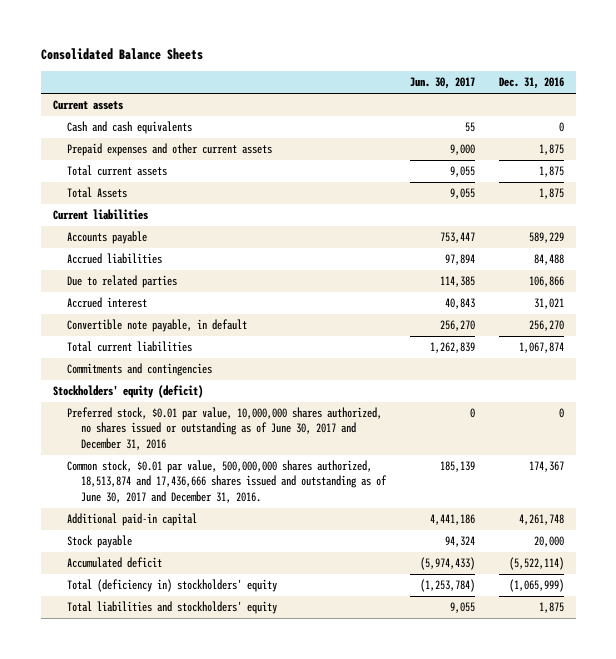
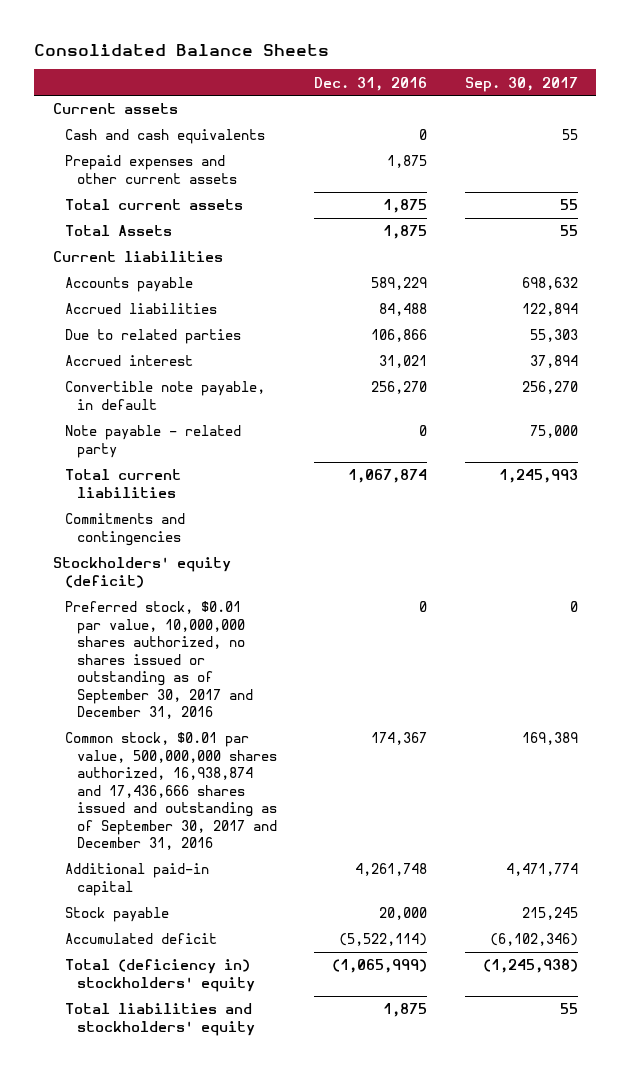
- | Jun. 30, 2017 | Dec. 31, 2016
+ | Dec. 31, 2016 | Sep. 30, 2017
+ Note payable - related party | 0 | 75,000
- Preferred stock, $0.01 par value, 10,000,000 shares authorized, no shares issued or outstanding as of June 30, 2017 and December 31, 2016 | 0 | 0
- Common stock, $0.01 par value, 500,000,000 shares authorized, 18,513,874 and 17,436,666 shares issued and outstanding as of June 30, 2017 and December 31, 2016. | 185,139 | 174,367
+ Preferred stock, $0.01 par value, 10,000,000 shares authorized, no shares issued or outstanding as of September 30, 2017 and December 31, 2016 | 0 | 0
+ Common stock, $0.01 par value, 500,000,000 shares authorized, 16,938,874 and 17,436,666 shares issued and outstanding as of September 30, 2017 and December 31, 2016 | 174,367 | 169,389

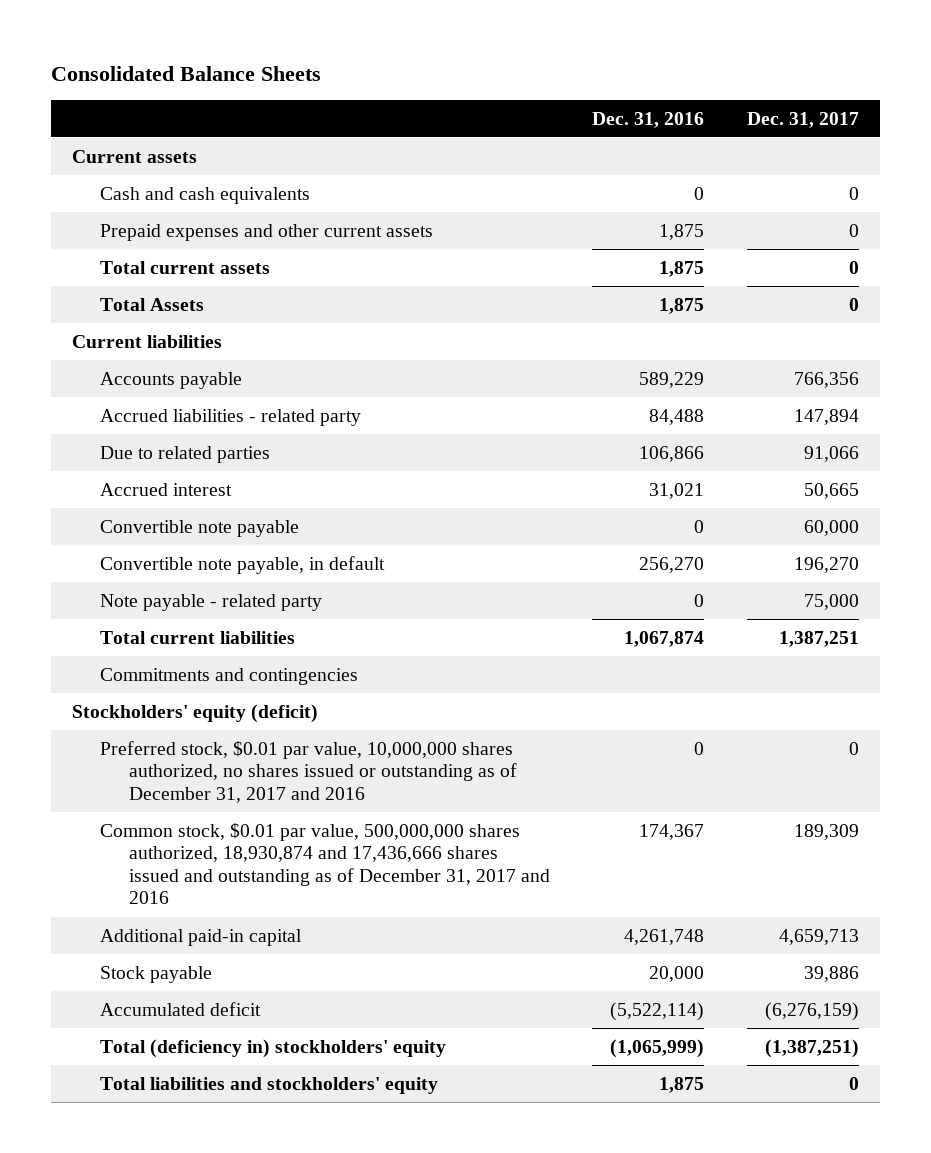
- | Dec. 31, 2016 | Sep. 30, 2017
+ | Dec. 31, 2016 | Dec. 31, 2017
- Accrued liabilities | 84,488 | 122,894
+ Accrued liabilities - related party | 84,488 | 147,894
+ Convertible note payable | 0 | 60,000
- Preferred stock, $0.01 par value, 10,000,000 shares authorized, no shares issued or outstanding as of September 30, 2017 and December 31, 2016 | 0 | 0
- Common stock, $0.01 par value, 500,000,000 shares authorized, 16,938,874 and 17,436,666 shares issued and outstanding as of September 30, 2017 and December 31, 2016 | 174,367 | 169,389
+ Preferred stock, $0.01 par value, 10,000,000 shares authorized, no shares issued or outstanding as of December 31, 2017 and 2016 | 0 | 0
+ Common stock, $0.01 par value, 500,000,000 shares authorized, 18,930,874 and 17,436,666 shares issued and outstanding as of December 31, 2017 and 2016 | 174,367 | 189,309

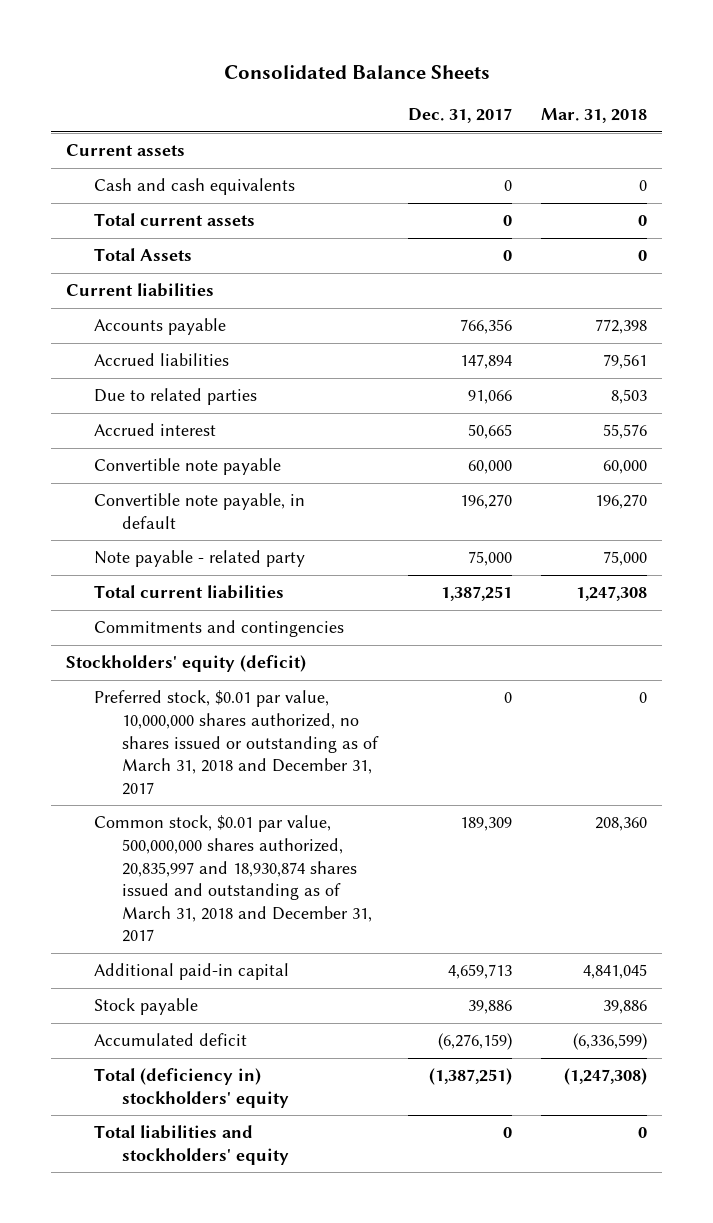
- | Dec. 31, 2016 | Dec. 31, 2017
+ | Dec. 31, 2017 | Mar. 31, 2018
- Prepaid expenses and other current assets | 1,875 | 0
- Accrued liabilities - related party | 84,488 | 147,894
+ Accrued liabilities | 147,894 | 79,561
- Preferred stock, $0.01 par value, 10,000,000 shares authorized, no shares issued or outstanding as of December 31, 2017 and 2016 | 0 | 0
- Common stock, $0.01 par value, 500,000,000 shares authorized, 18,930,874 and 17,436,666 shares issued and outstanding as of December 31, 2017 and 2016 | 174,367 | 189,309
+ Preferred stock, $0.01 par value, 10,000,000 shares authorized, no shares issued or outstanding as of March 31, 2018 and December 31, 2017 | 0 | 0
+ Common stock, $0.01 par value, 500,000,000 shares authorized, 20,835,997 and 18,930,874 shares issued and outstanding as of March 31, 2018 and December 31, 2017 | 189,309 | 208,360

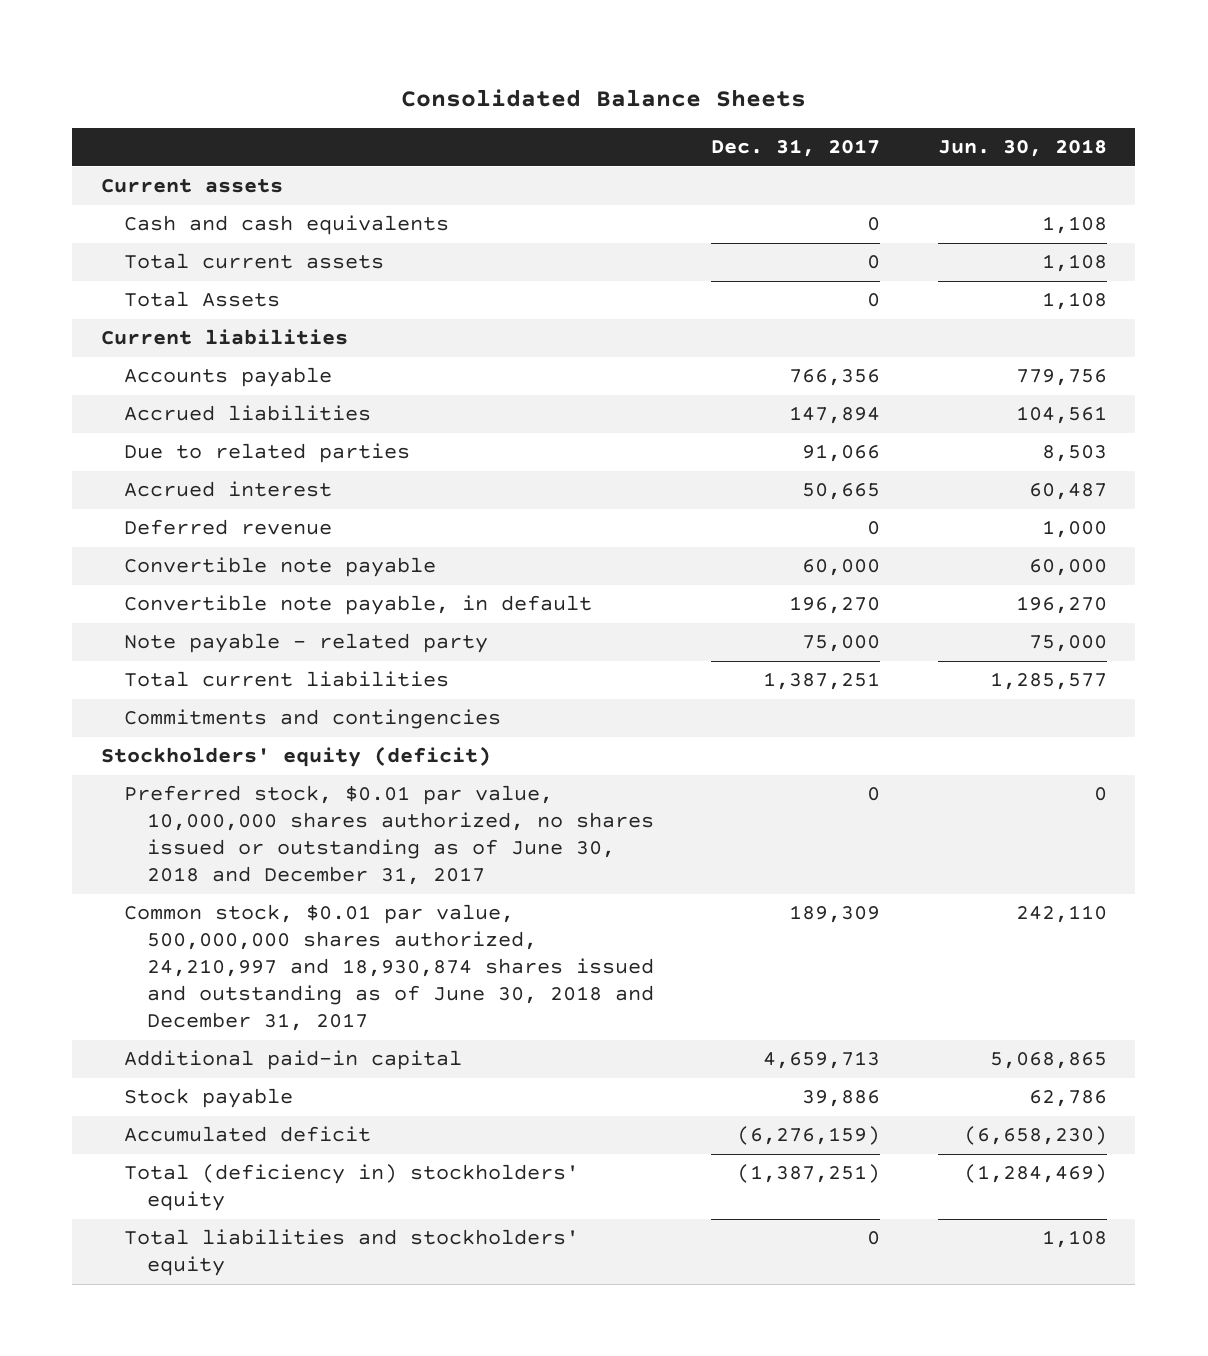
- | Dec. 31, 2017 | Mar. 31, 2018
+ | Dec. 31, 2017 | Jun. 30, 2018
+ Deferred revenue | 0 | 1,000
- Preferred stock, $0.01 par value, 10,000,000 shares authorized, no shares issued or outstanding as of March 31, 2018 and December 31, 2017 | 0 | 0
- Common stock, $0.01 par value, 500,000,000 shares authorized, 20,835,997 and 18,930,874 shares issued and outstanding as of March 31, 2018 and December 31, 2017 | 189,309 | 208,360
+ Preferred stock, $0.01 par value, 10,000,000 shares authorized, no shares issued or outstanding as of June 30, 2018 and December 31, 2017 | 0 | 0
+ Common stock, $0.01 par value, 500,000,000 shares authorized, 24,210,997 and 18,930,874 shares issued and outstanding as of June 30, 2018 and December 31, 2017 | 189,309 | 242,110

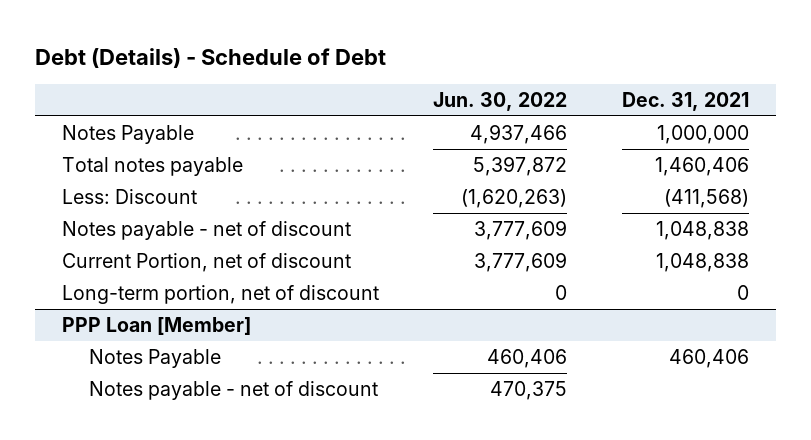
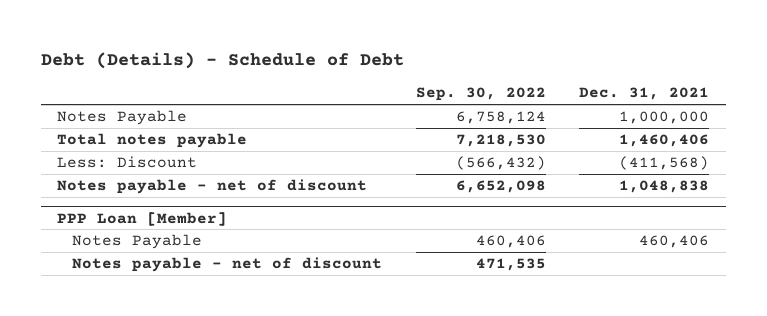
- | Jun. 30, 2022 | Dec. 31, 2021
+ | Sep. 30, 2022 | Dec. 31, 2021
- Current Portion, net of discount | 3,777,609 | 1,048,838
- Long-term portion, net of discount | 0 | 0

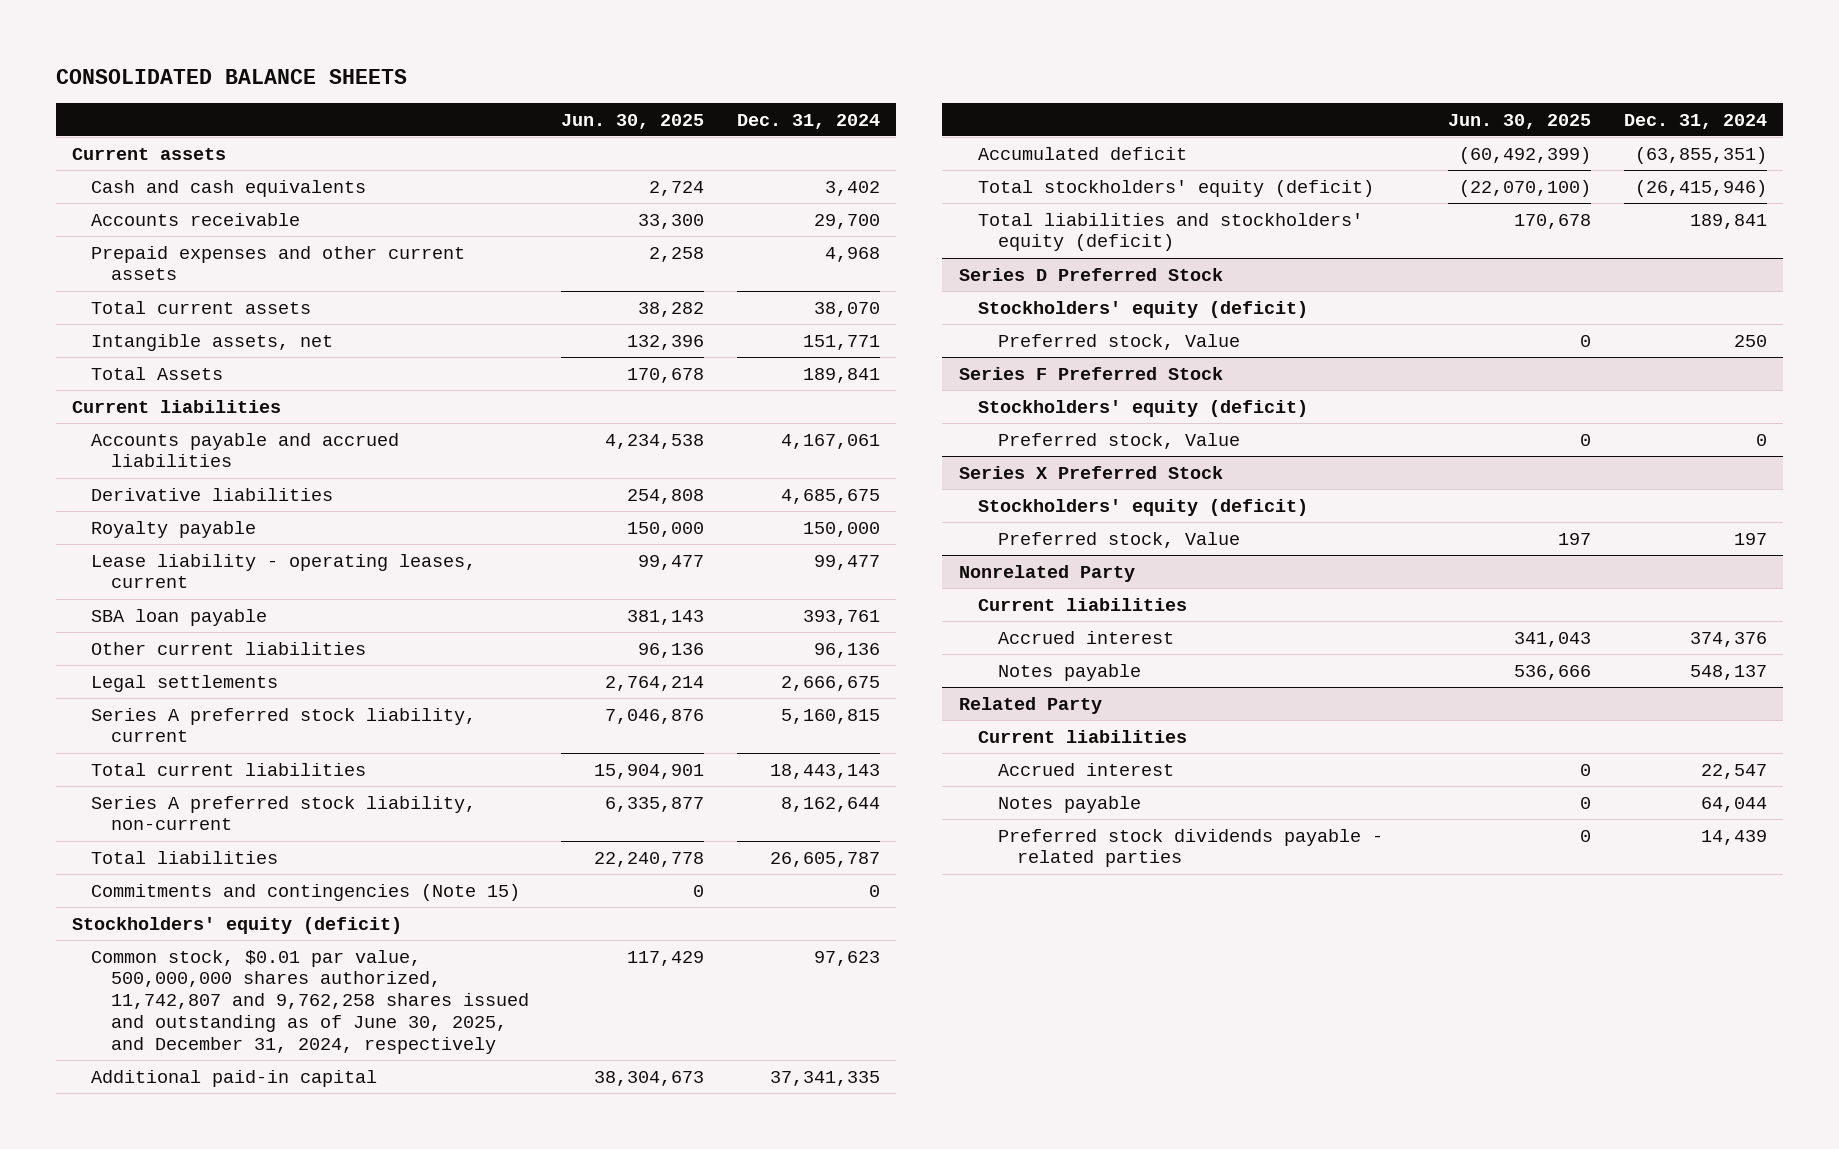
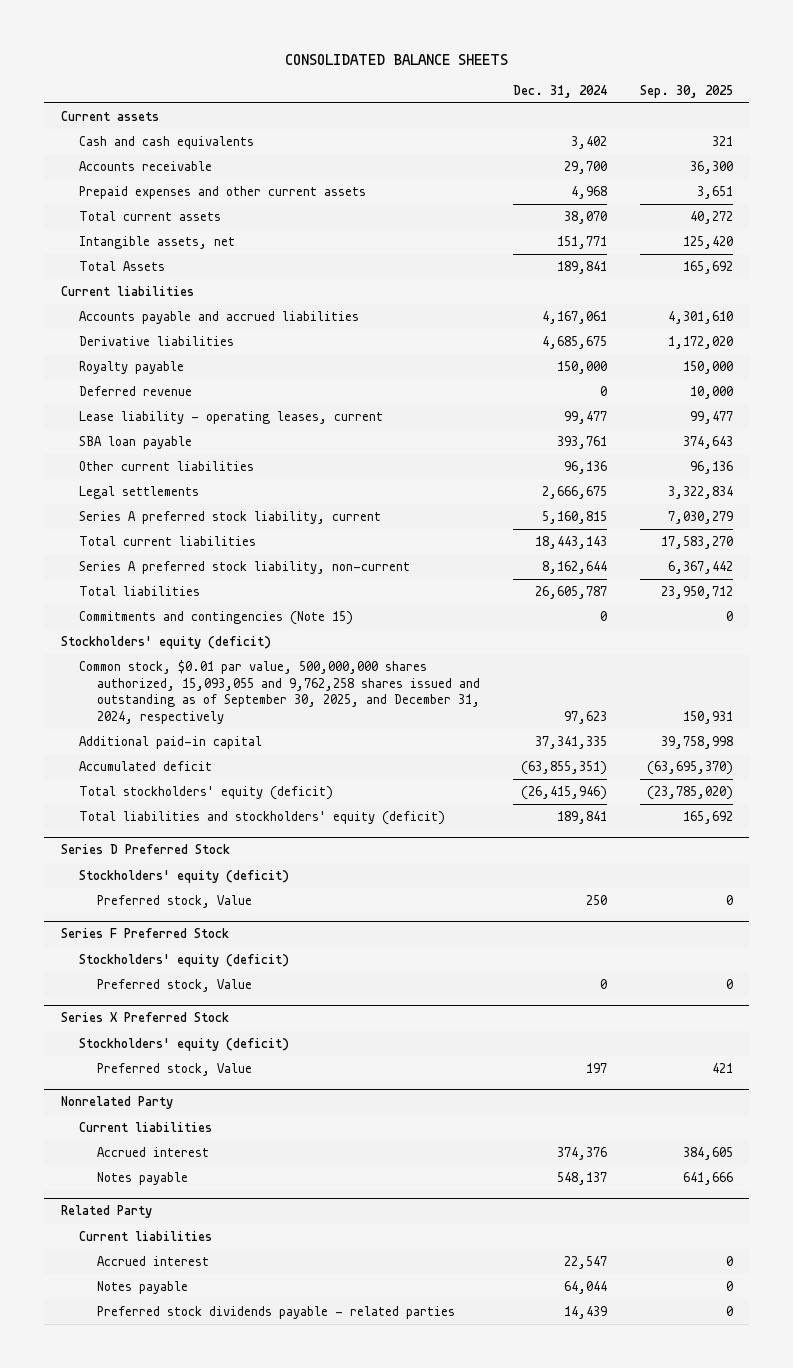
- | Jun. 30, 2025 | Dec. 31, 2024
+ | Dec. 31, 2024 | Sep. 30, 2025
+ Deferred revenue | 0 | 10,000
- Common stock, $0.01 par value, 500,000,000 shares authorized, 11,742,807 and 9,762,258 shares issued and outstanding as of June 30, 2025, and December 31, 2024, respectively | 117,429 | 97,623
+ Common stock, $0.01 par value, 500,000,000 shares authorized, 15,093,055 and 9,762,258 shares issued and outstanding as of September 30, 2025, and December 31, 2024, respectively | 97,623 | 150,931

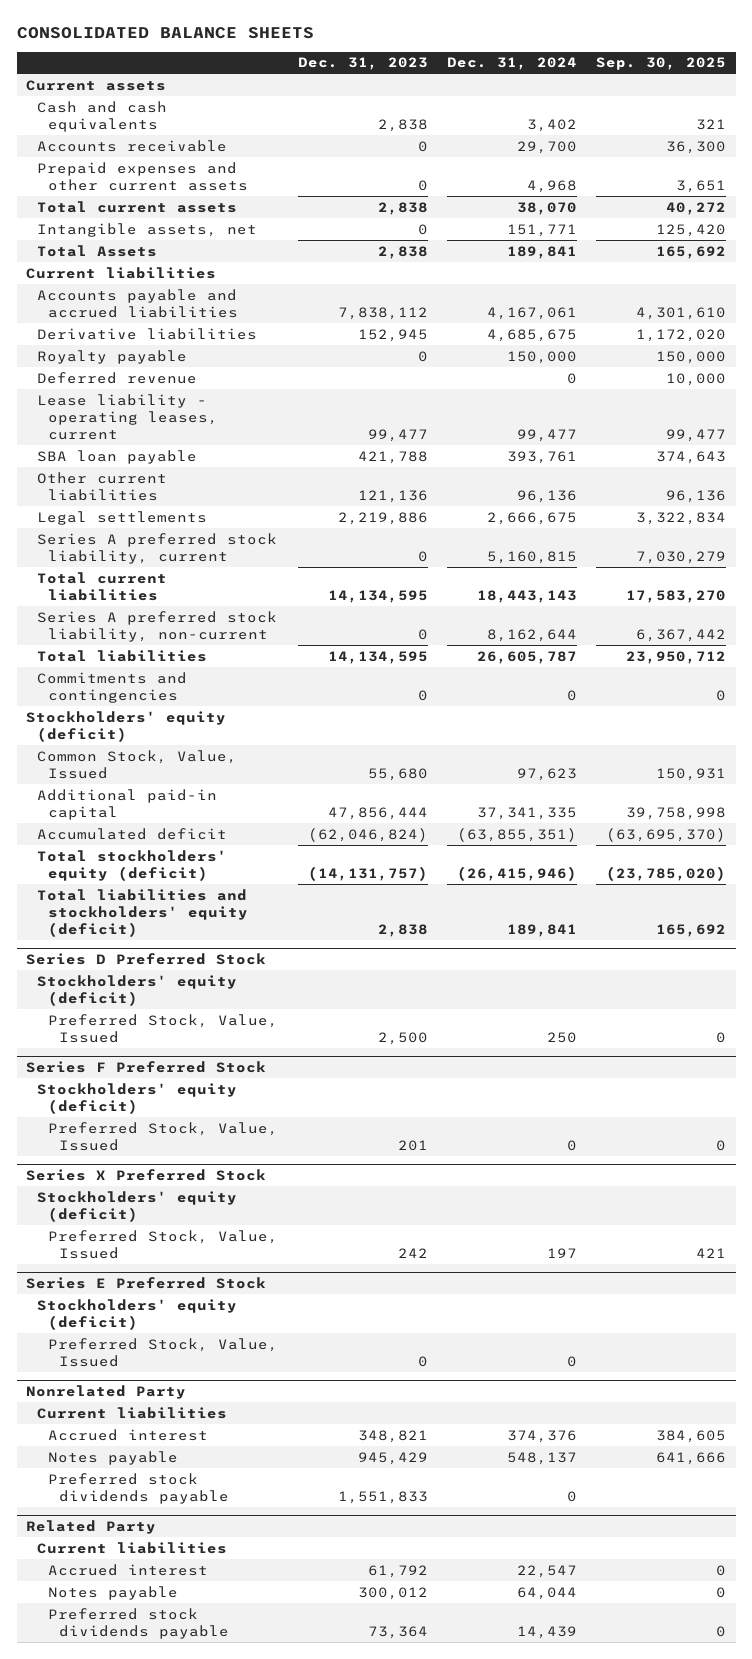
- | Dec. 31, 2024 | Sep. 30, 2025
+ | Dec. 31, 2023 | Dec. 31, 2024 | Sep. 30, 2025
- Commitments and contingencies (Note 15) | 0 | 0
+ Commitments and contingencies | 0 | 0 | 0
- Common stock, $0.01 par value, 500,000,000 shares authorized, 15,093,055 and 9,762,258 shares issued and outstanding as of September 30, 2025, and December 31, 2024, respectively | 97,623 | 150,931
+ Common Stock, Value, Issued | 55,680 | 97,623 | 150,931
@ Series D Preferred Stock
- Preferred stock, Value | 250 | 0
+ Preferred Stock, Value, Issued | 2,500 | 250 | 0
@ Series F Preferred Stock
- Preferred stock, Value | 0 | 0
+ Preferred Stock, Value, Issued | 201 | 0 | 0
@ Series X Preferred Stock
- Preferred stock, Value | 197 | 421
+ Preferred Stock, Value, Issued | 242 | 197 | 421
+ Series E Preferred Stock
+ Stockholders' equity (deficit)
+ Preferred Stock, Value, Issued | 0 | 0 |
@ Nonrelated Party
+ Preferred stock dividends payable | 1,551,833 | 0 |
@ Related Party
- Preferred stock dividends payable - related parties | 14,439 | 0
+ Preferred stock dividends payable | 73,364 | 14,439 | 0

